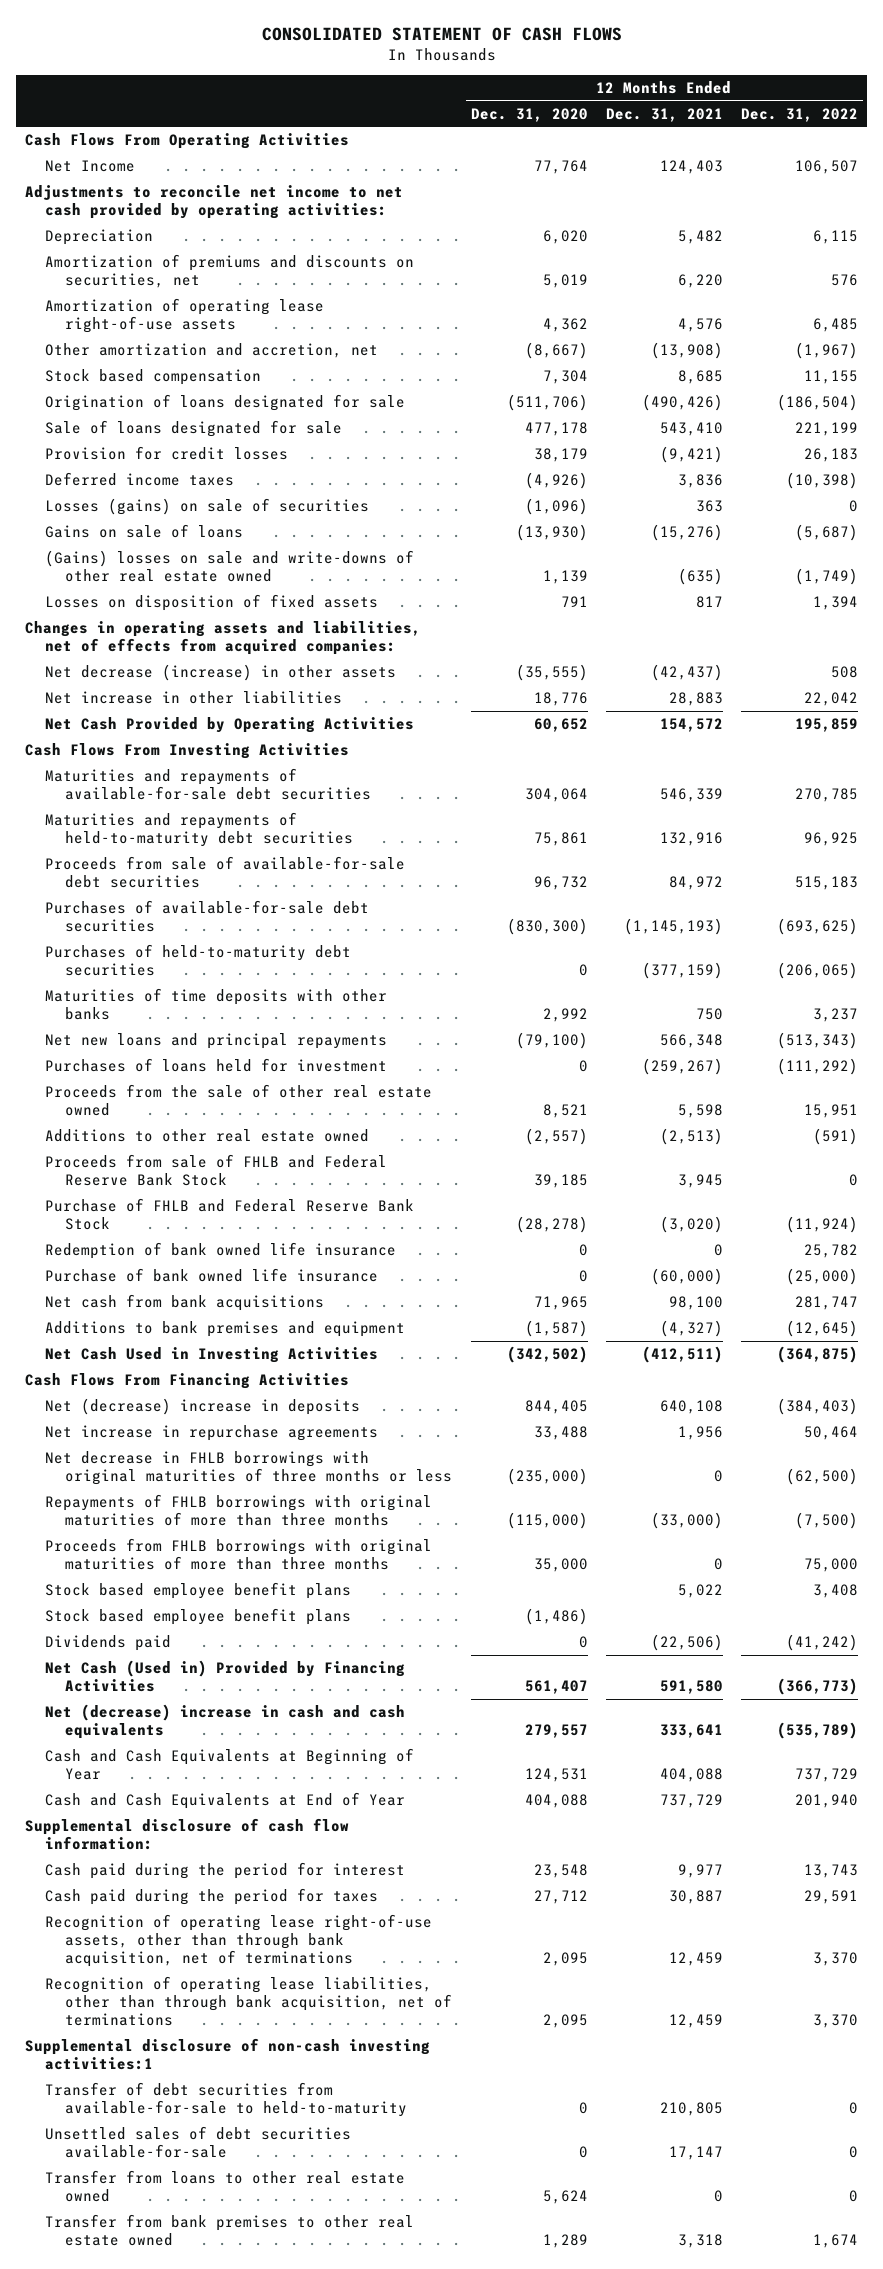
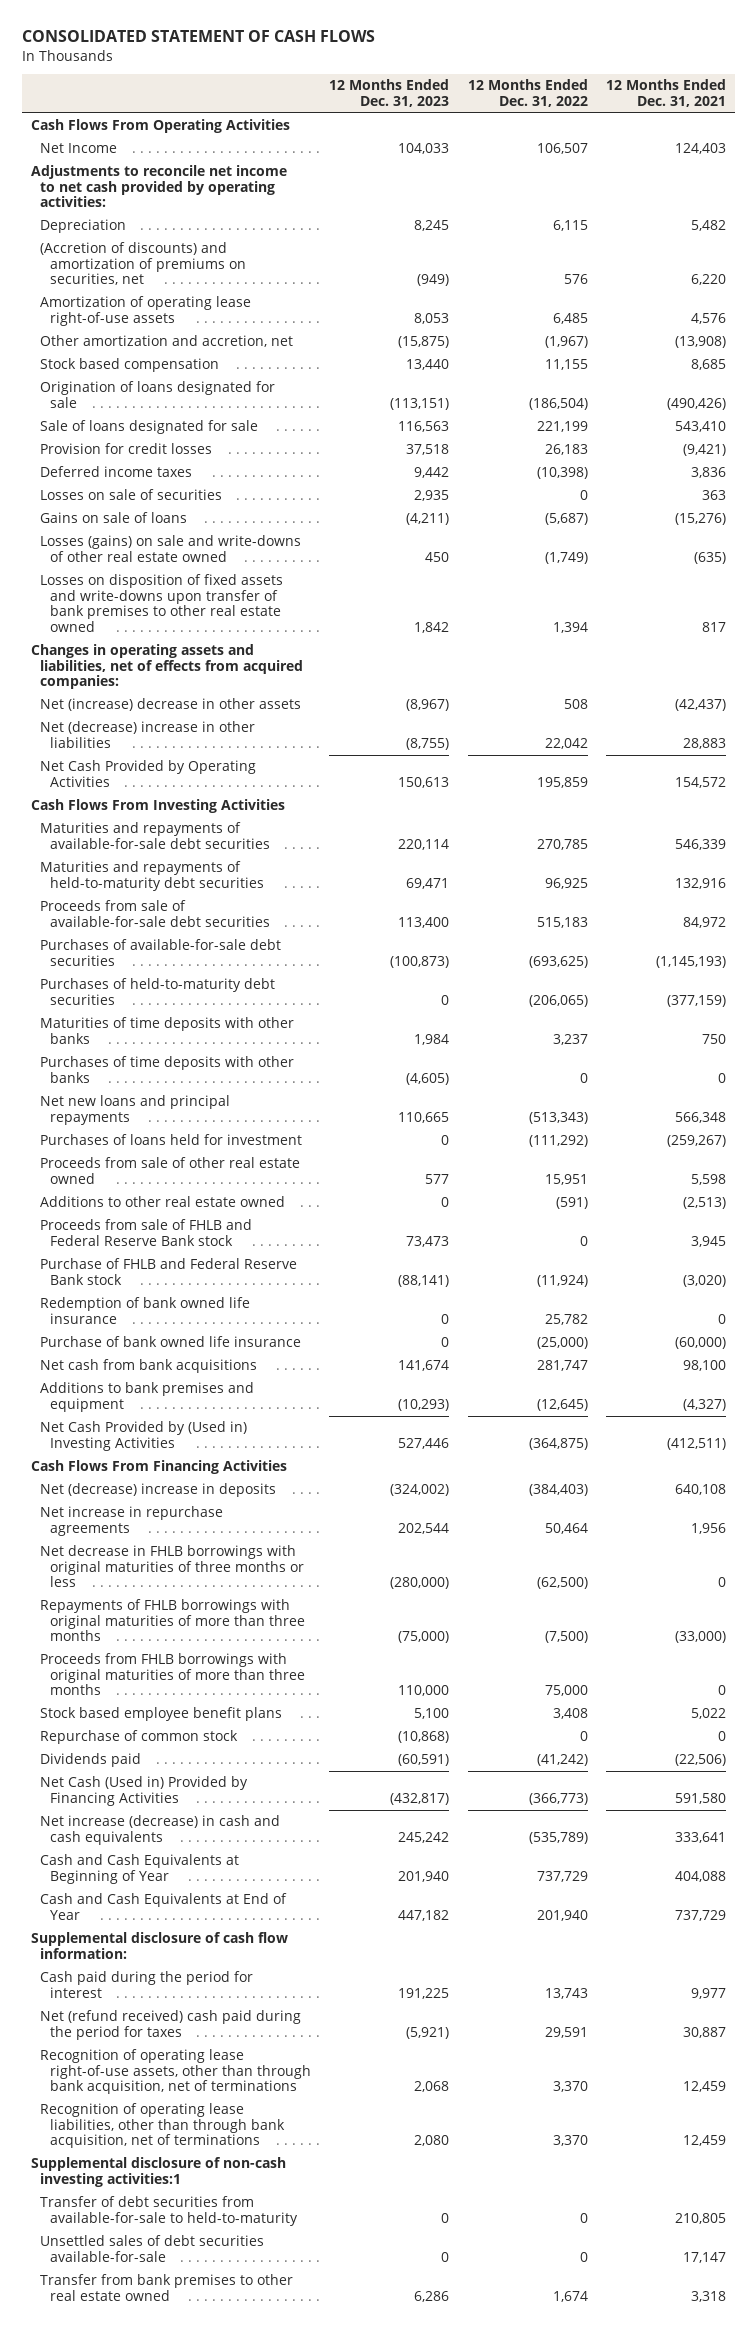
- | 12 Months Ended Dec. 31, 2020 | 12 Months Ended Dec. 31, 2021 | 12 Months Ended Dec. 31, 2022
+ | 12 Months Ended Dec. 31, 2023 | 12 Months Ended Dec. 31, 2022 | 12 Months Ended Dec. 31, 2021
- Amortization of premiums and discounts on securities, net | 5,019 | 6,220 | 576
+ (Accretion of discounts) and amortization of premiums on securities, net | (949) | 576 | 6,220
- Losses (gains) on sale of securities | (1,096) | 363 | 0
+ Losses on sale of securities | 2,935 | 0 | 363
- (Gains) losses on sale and write-downs of other real estate owned | 1,139 | (635) | (1,749)
- Losses on disposition of fixed assets | 791 | 817 | 1,394
+ Losses (gains) on sale and write-downs of other real estate owned | 450 | (1,749) | (635)
+ Losses on disposition of fixed assets and write-downs upon transfer of bank premises to other real estate owned | 1,842 | 1,394 | 817
- Net decrease (increase) in other assets | (35,555) | (42,437) | 508
- Net increase in other liabilities | 18,776 | 28,883 | 22,042
+ Net (increase) decrease in other assets | (8,967) | 508 | (42,437)
+ Net (decrease) increase in other liabilities | (8,755) | 22,042 | 28,883
+ Purchases of time deposits with other banks | (4,605) | 0 | 0
- Proceeds from the sale of other real estate owned | 8,521 | 5,598 | 15,951
+ Proceeds from sale of other real estate owned | 577 | 15,951 | 5,598
- Proceeds from sale of FHLB and Federal Reserve Bank Stock | 39,185 | 3,945 | 0
- Purchase of FHLB and Federal Reserve Bank Stock | (28,278) | (3,020) | (11,924)
+ Proceeds from sale of FHLB and Federal Reserve Bank stock | 73,473 | 0 | 3,945
+ Purchase of FHLB and Federal Reserve Bank stock | (88,141) | (11,924) | (3,020)
- Net Cash Used in Investing Activities | (342,502) | (412,511) | (364,875)
+ Net Cash Provided by (Used in) Investing Activities | 527,446 | (364,875) | (412,511)
- Stock based employee benefit plans | (1,486) | |
+ Repurchase of common stock | (10,868) | 0 | 0
- Net (decrease) increase in cash and cash equivalents | 279,557 | 333,641 | (535,789)
+ Net increase (decrease) in cash and cash equivalents | 245,242 | (535,789) | 333,641
- Cash paid during the period for taxes | 27,712 | 30,887 | 29,591
+ Net (refund received) cash paid during the period for taxes | (5,921) | 29,591 | 30,887
- Transfer from loans to other real estate owned | 5,624 | 0 | 0

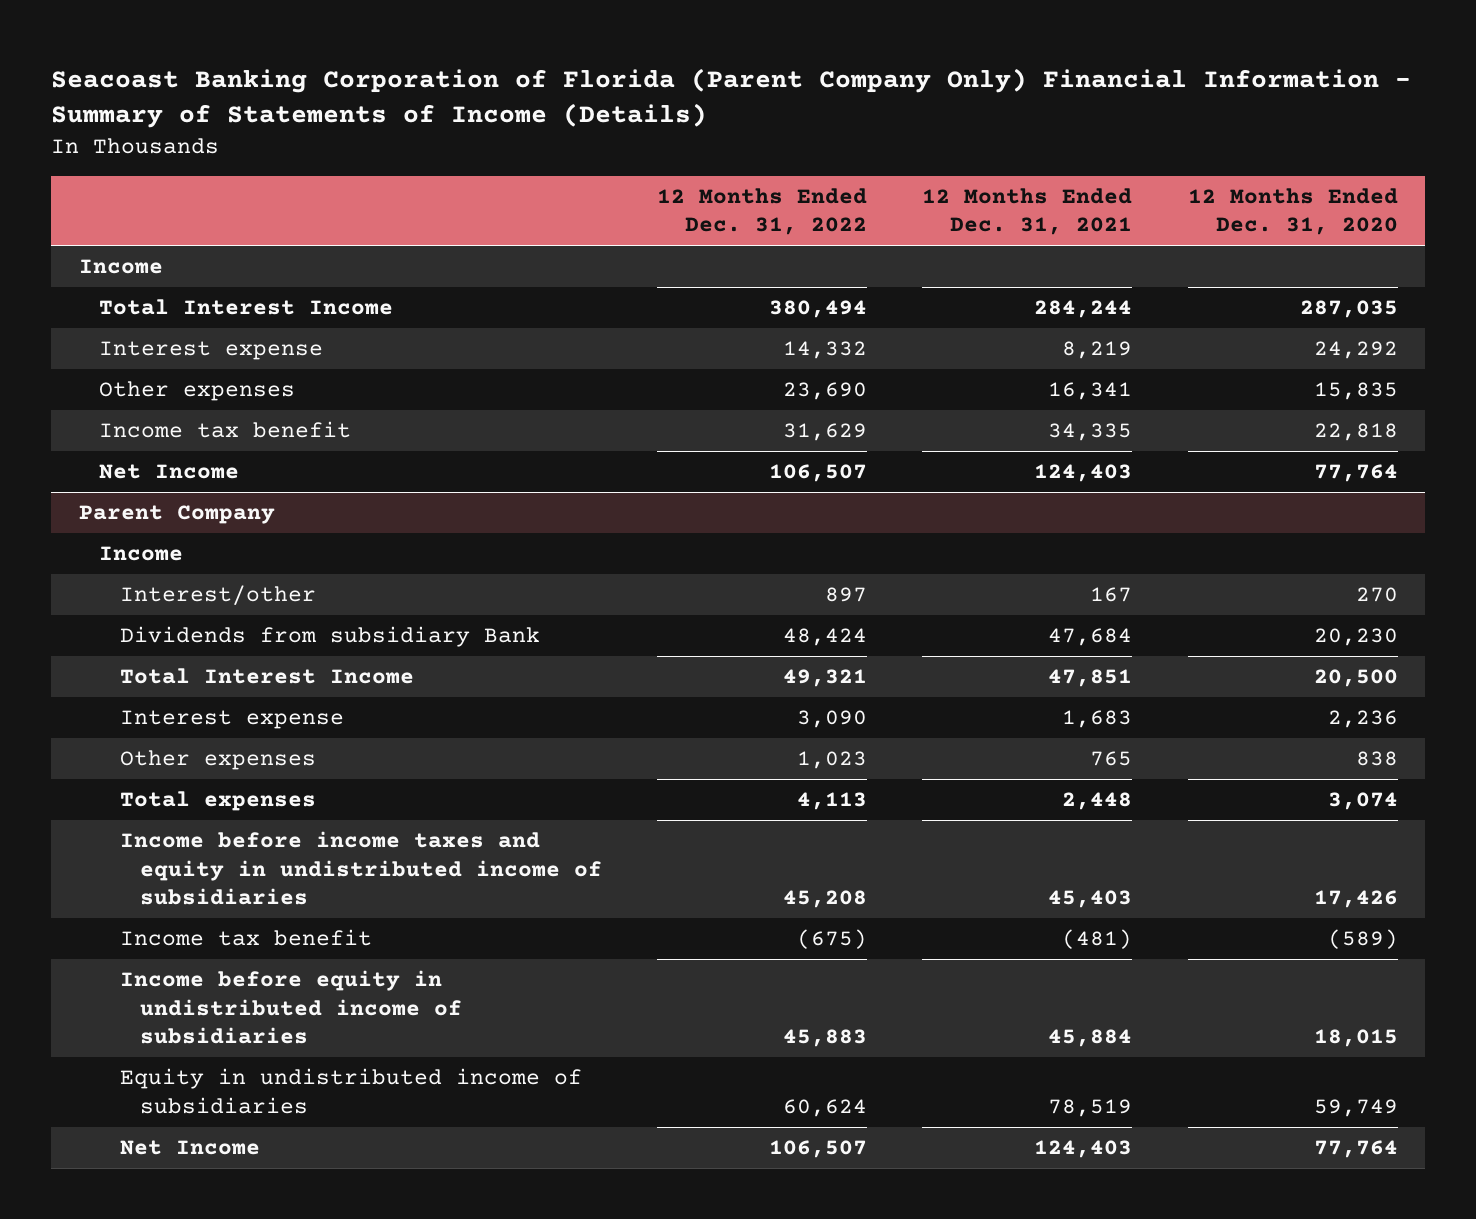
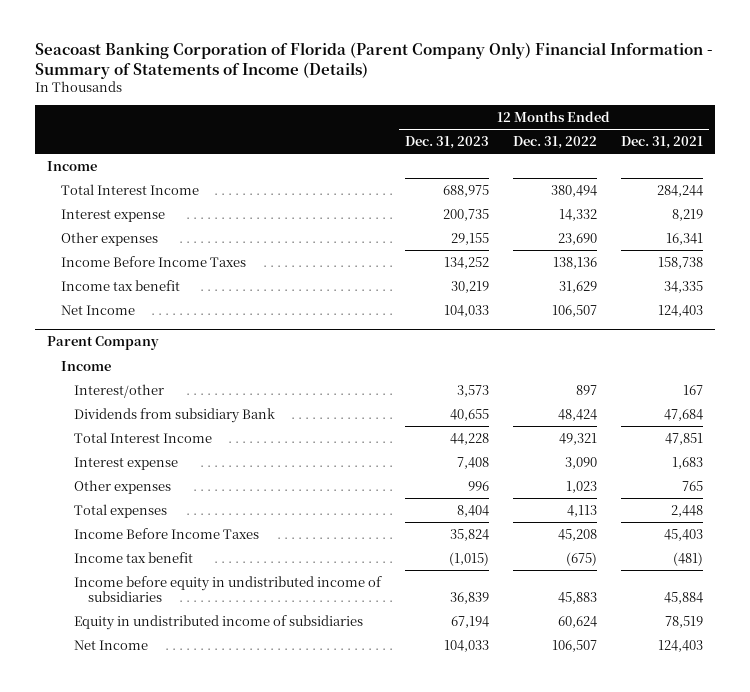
- | 12 Months Ended Dec. 31, 2022 | 12 Months Ended Dec. 31, 2021 | 12 Months Ended Dec. 31, 2020
+ | 12 Months Ended Dec. 31, 2023 | 12 Months Ended Dec. 31, 2022 | 12 Months Ended Dec. 31, 2021
+ Income Before Income Taxes | 134,252 | 138,136 | 158,738
@ Parent Company
- Income before income taxes and equity in undistributed income of subsidiaries | 45,208 | 45,403 | 17,426
+ Income Before Income Taxes | 35,824 | 45,208 | 45,403

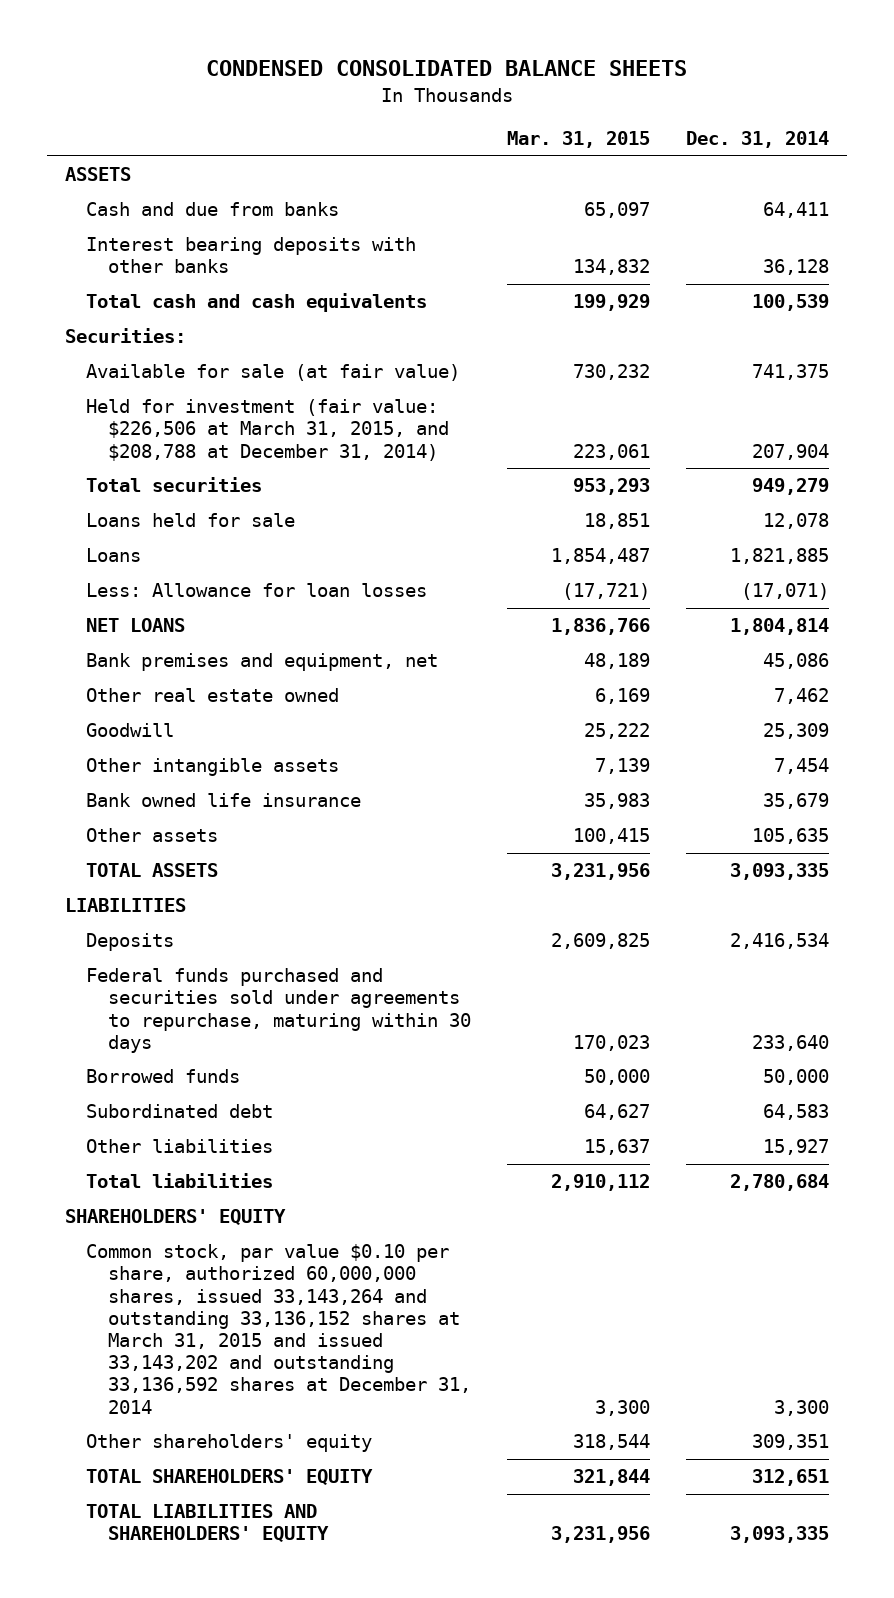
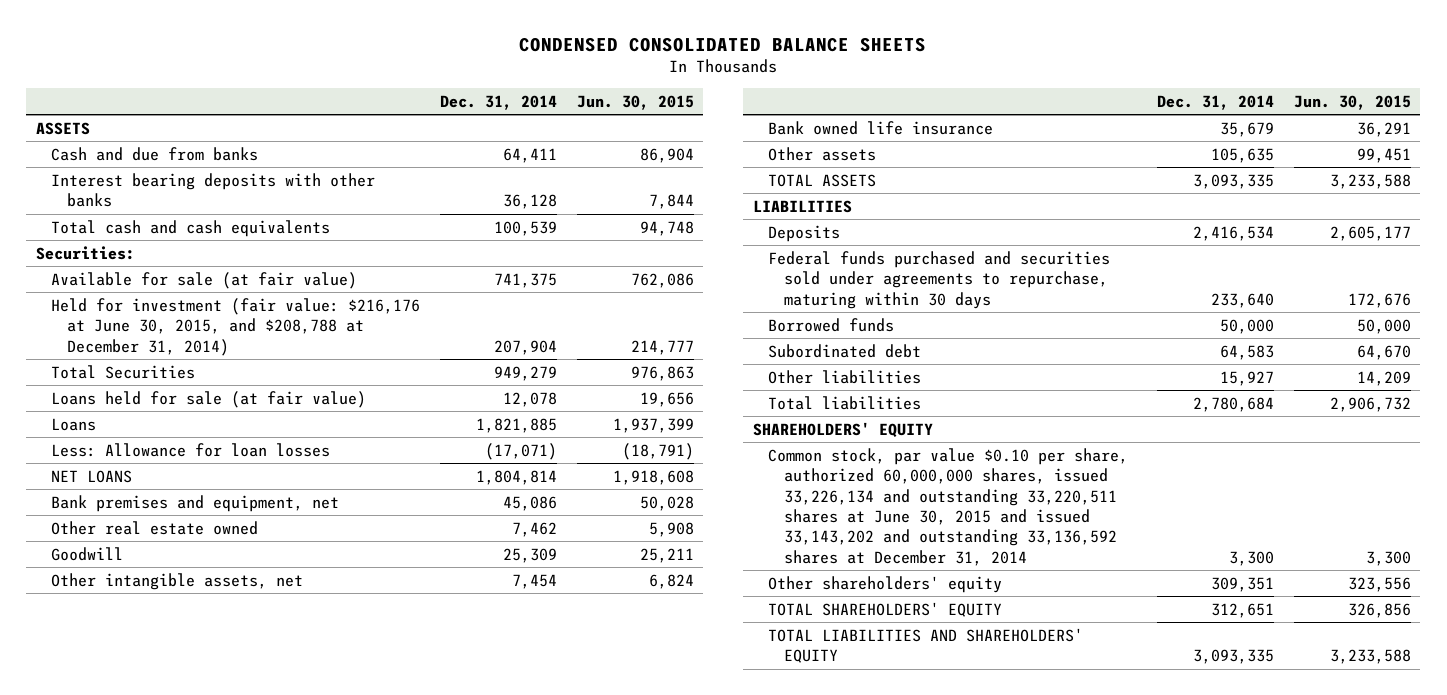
- | Mar. 31, 2015 | Dec. 31, 2014
+ | Dec. 31, 2014 | Jun. 30, 2015
- Held for investment (fair value: $226,506 at March 31, 2015, and $208,788 at December 31, 2014) | 223,061 | 207,904
- Total securities | 953,293 | 949,279
- Loans held for sale | 18,851 | 12,078
+ Held for investment (fair value: $216,176 at June 30, 2015, and $208,788 at December 31, 2014) | 207,904 | 214,777
+ Total Securities | 949,279 | 976,863
+ Loans held for sale (at fair value) | 12,078 | 19,656
- Other intangible assets | 7,139 | 7,454
+ Other intangible assets, net | 7,454 | 6,824
- Common stock, par value $0.10 per share, authorized 60,000,000 shares, issued 33,143,264 and outstanding 33,136,152 shares at March 31, 2015 and issued 33,143,202 and outstanding 33,136,592 shares at December 31, 2014 | 3,300 | 3,300
+ Common stock, par value $0.10 per share, authorized 60,000,000 shares, issued 33,226,134 and outstanding 33,220,511 shares at June 30, 2015 and issued 33,143,202 and outstanding 33,136,592 shares at December 31, 2014 | 3,300 | 3,300

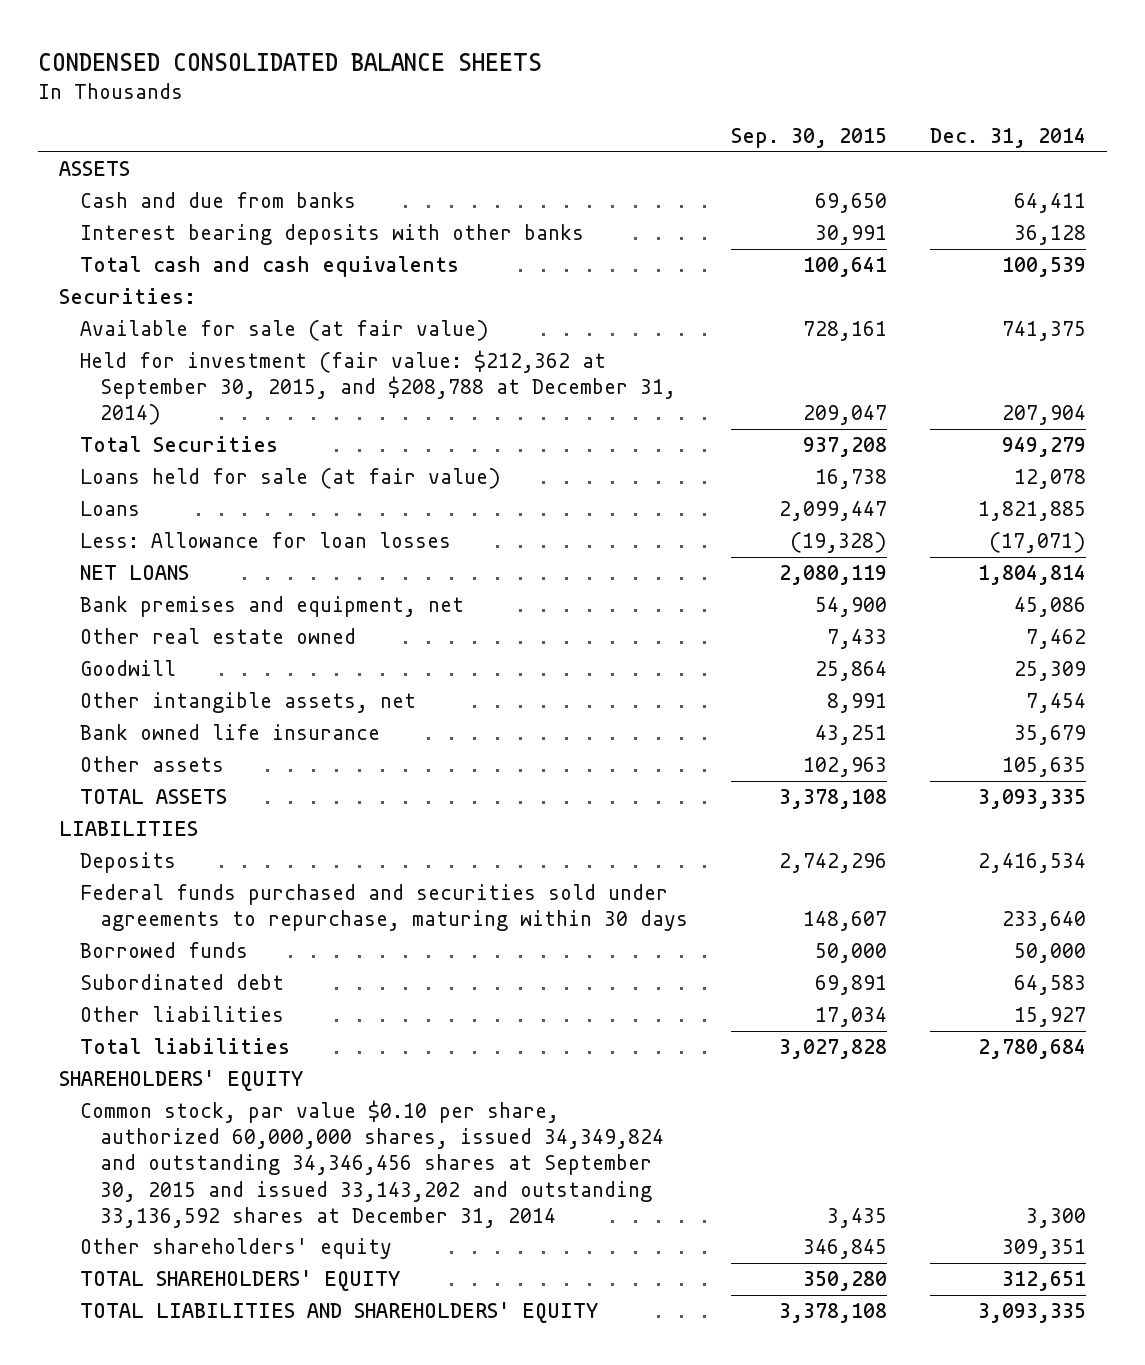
- | Dec. 31, 2014 | Jun. 30, 2015
+ | Sep. 30, 2015 | Dec. 31, 2014
- Held for investment (fair value: $216,176 at June 30, 2015, and $208,788 at December 31, 2014) | 207,904 | 214,777
+ Held for investment (fair value: $212,362 at September 30, 2015, and $208,788 at December 31, 2014) | 209,047 | 207,904
- Common stock, par value $0.10 per share, authorized 60,000,000 shares, issued 33,226,134 and outstanding 33,220,511 shares at June 30, 2015 and issued 33,143,202 and outstanding 33,136,592 shares at December 31, 2014 | 3,300 | 3,300
+ Common stock, par value $0.10 per share, authorized 60,000,000 shares, issued 34,349,824 and outstanding 34,346,456 shares at September 30, 2015 and issued 33,143,202 and outstanding 33,136,592 shares at December 31, 2014 | 3,435 | 3,300

